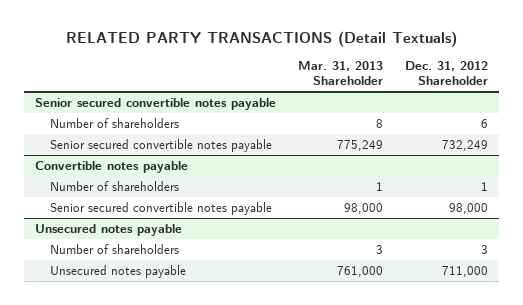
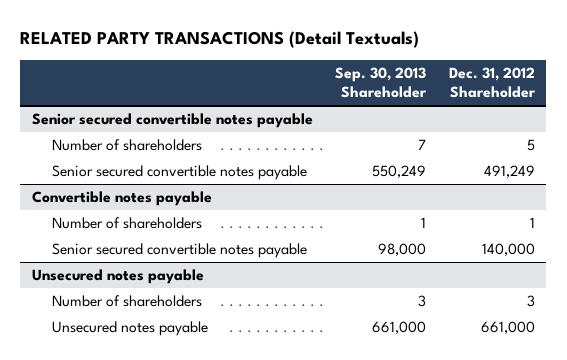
- | Mar. 31, 2013 Shareholder | Dec. 31, 2012 Shareholder
+ | Sep. 30, 2013 Shareholder | Dec. 31, 2012 Shareholder
@ Senior secured convertible notes payable
- Number of shareholders | 8 | 6
- Senior secured convertible notes payable | 775,249 | 732,249
+ Number of shareholders | 7 | 5
+ Senior secured convertible notes payable | 550,249 | 491,249
@ Convertible notes payable
- Senior secured convertible notes payable | 98,000 | 98,000
+ Senior secured convertible notes payable | 98,000 | 140,000
@ Unsecured notes payable
- Unsecured notes payable | 761,000 | 711,000
+ Unsecured notes payable | 661,000 | 661,000

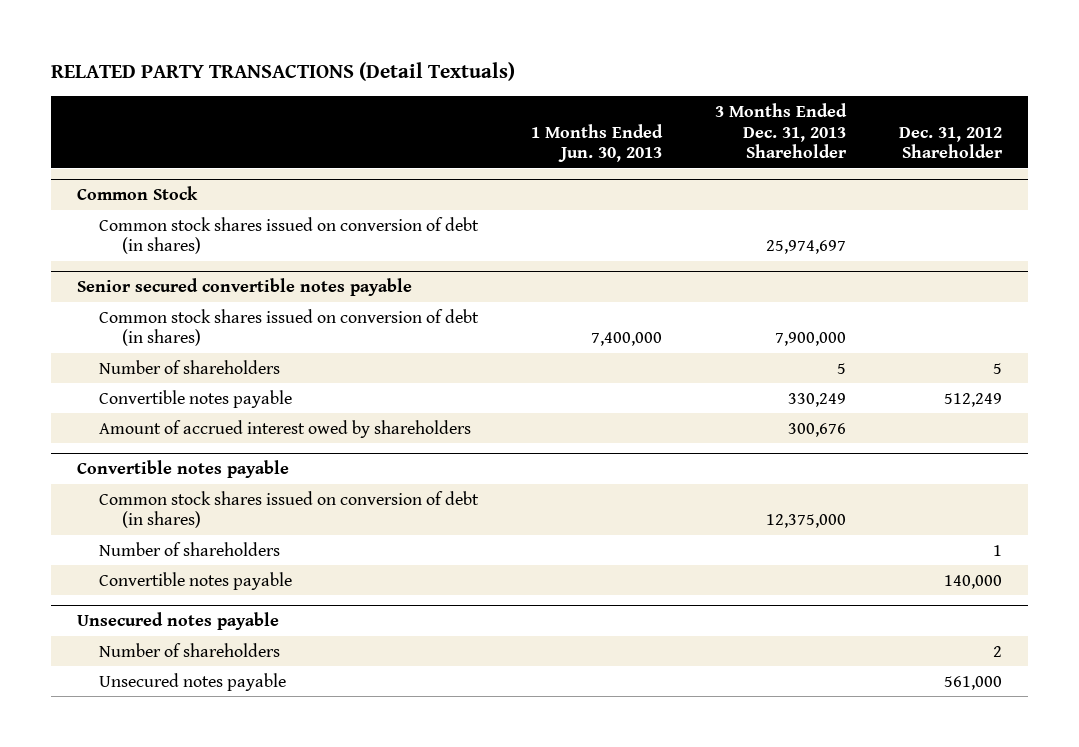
- | Sep. 30, 2013 Shareholder | Dec. 31, 2012 Shareholder
+ | 1 Months Ended Jun. 30, 2013 | 3 Months Ended Dec. 31, 2013 Shareholder | Dec. 31, 2012 Shareholder
+ Common Stock
+ Common stock shares issued on conversion of debt (in shares) | | 25,974,697 |
@ Senior secured convertible notes payable
+ Common stock shares issued on conversion of debt (in shares) | 7,400,000 | 7,900,000 |
- Senior secured convertible notes payable | 550,249 | 491,249
+ Convertible notes payable | | 330,249 | 512,249
+ Amount of accrued interest owed by shareholders | | 300,676 |
@ Convertible notes payable
+ Common stock shares issued on conversion of debt (in shares) | | 12,375,000 |
- Senior secured convertible notes payable | 98,000 | 140,000
+ Convertible notes payable | | | 140,000
@ Unsecured notes payable
- Number of shareholders | 3 | 3
- Unsecured notes payable | 661,000 | 661,000
+ Number of shareholders | | | 2
+ Unsecured notes payable | | | 561,000

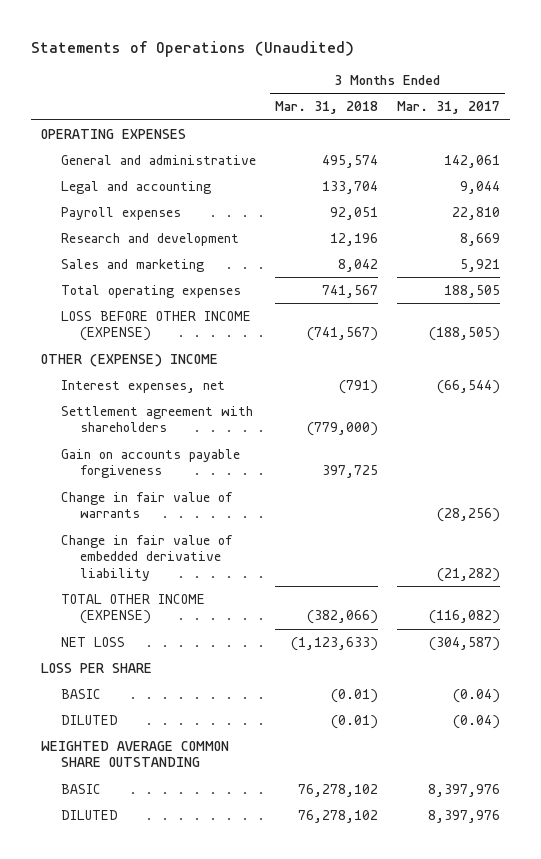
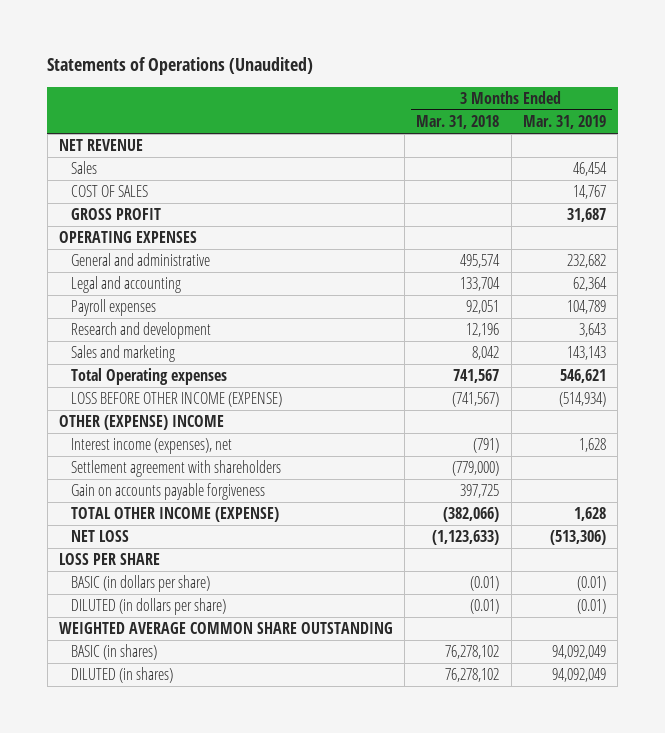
- | 3 Months Ended Mar. 31, 2018 | 3 Months Ended Mar. 31, 2017
+ | 3 Months Ended Mar. 31, 2018 | 3 Months Ended Mar. 31, 2019
+ NET REVENUE
+ Sales | | 46,454
+ COST OF SALES | | 14,767
+ GROSS PROFIT | | 31,687
- Total operating expenses | 741,567 | 188,505
+ Total Operating expenses | 741,567 | 546,621
- Interest expenses, net | (791) | (66,544)
+ Interest income (expenses), net | (791) | 1,628
- Change in fair value of warrants | | (28,256)
- Change in fair value of embedded derivative liability | | (21,282)
- BASIC | (0.01) | (0.04)
- DILUTED | (0.01) | (0.04)
+ BASIC (in dollars per share) | (0.01) | (0.01)
+ DILUTED (in dollars per share) | (0.01) | (0.01)
- BASIC | 76,278,102 | 8,397,976
- DILUTED | 76,278,102 | 8,397,976
+ BASIC (in shares) | 76,278,102 | 94,092,049
+ DILUTED (in shares) | 76,278,102 | 94,092,049

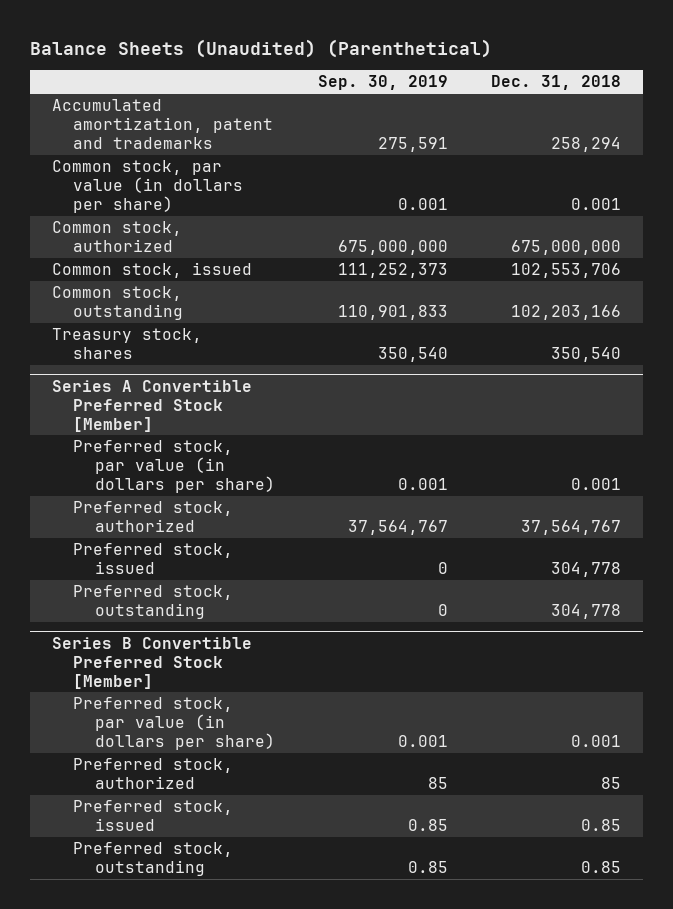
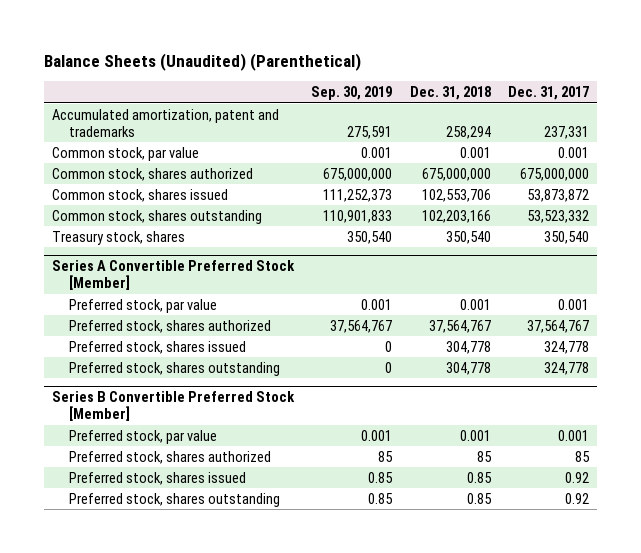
- | Sep. 30, 2019 | Dec. 31, 2018
+ | Sep. 30, 2019 | Dec. 31, 2018 | Dec. 31, 2017
- Common stock, par value (in dollars per share) | 0.001 | 0.001
- Common stock, authorized | 675,000,000 | 675,000,000
- Common stock, issued | 111,252,373 | 102,553,706
- Common stock, outstanding | 110,901,833 | 102,203,166
+ Common stock, par value | 0.001 | 0.001 | 0.001
+ Common stock, shares authorized | 675,000,000 | 675,000,000 | 675,000,000
+ Common stock, shares issued | 111,252,373 | 102,553,706 | 53,873,872
+ Common stock, shares outstanding | 110,901,833 | 102,203,166 | 53,523,332
@ Series A Convertible Preferred Stock [Member]
- Preferred stock, par value (in dollars per share) | 0.001 | 0.001
- Preferred stock, authorized | 37,564,767 | 37,564,767
- Preferred stock, issued | 0 | 304,778
- Preferred stock, outstanding | 0 | 304,778
+ Preferred stock, par value | 0.001 | 0.001 | 0.001
+ Preferred stock, shares authorized | 37,564,767 | 37,564,767 | 37,564,767
+ Preferred stock, shares issued | 0 | 304,778 | 324,778
+ Preferred stock, shares outstanding | 0 | 304,778 | 324,778
@ Series B Convertible Preferred Stock [Member]
- Preferred stock, par value (in dollars per share) | 0.001 | 0.001
- Preferred stock, authorized | 85 | 85
- Preferred stock, issued | 0.85 | 0.85
- Preferred stock, outstanding | 0.85 | 0.85
+ Preferred stock, par value | 0.001 | 0.001 | 0.001
+ Preferred stock, shares authorized | 85 | 85 | 85
+ Preferred stock, shares issued | 0.85 | 0.85 | 0.92
+ Preferred stock, shares outstanding | 0.85 | 0.85 | 0.92

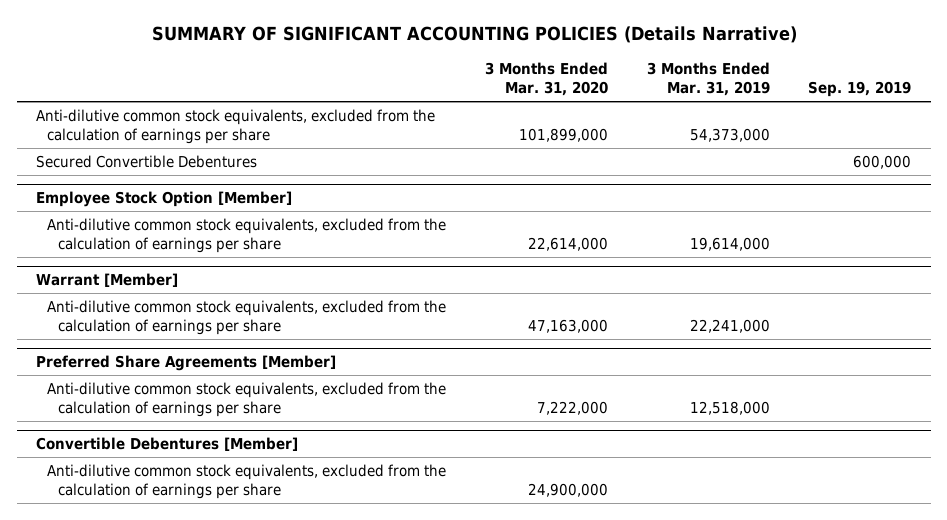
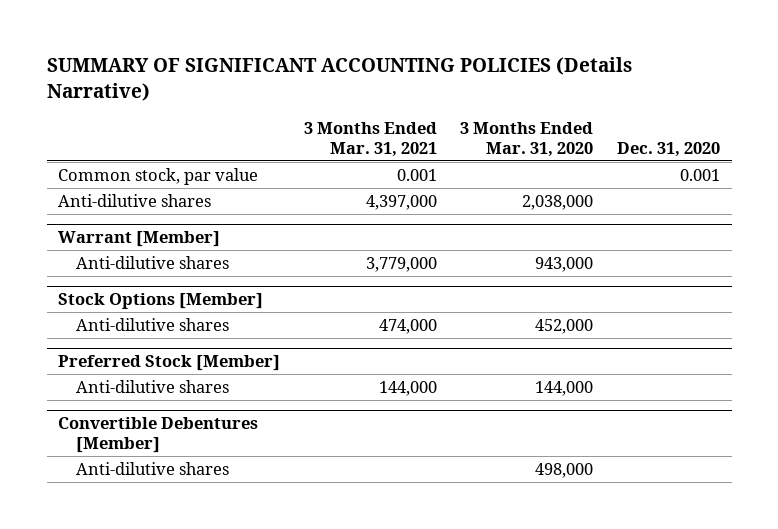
- | 3 Months Ended Mar. 31, 2020 | 3 Months Ended Mar. 31, 2019 | Sep. 19, 2019
+ | 3 Months Ended Mar. 31, 2021 | 3 Months Ended Mar. 31, 2020 | Dec. 31, 2020
- Anti-dilutive common stock equivalents, excluded from the calculation of earnings per share | 101,899,000 | 54,373,000 |
- Secured Convertible Debentures | | | 600,000
- Employee Stock Option [Member]
- Anti-dilutive common stock equivalents, excluded from the calculation of earnings per share | 22,614,000 | 19,614,000 |
+ Common stock, par value | 0.001 | | 0.001
+ Anti-dilutive shares | 4,397,000 | 2,038,000 |
@ Warrant [Member]
- Anti-dilutive common stock equivalents, excluded from the calculation of earnings per share | 47,163,000 | 22,241,000 |
- Preferred Share Agreements [Member]
- Anti-dilutive common stock equivalents, excluded from the calculation of earnings per share | 7,222,000 | 12,518,000 |
@ Warrant [Member]
+ Anti-dilutive shares | 3,779,000 | 943,000 |
+ Stock Options [Member]
+ Anti-dilutive shares | 474,000 | 452,000 |
+ Preferred Stock [Member]
+ Anti-dilutive shares | 144,000 | 144,000 |
@ Convertible Debentures [Member]
- Anti-dilutive common stock equivalents, excluded from the calculation of earnings per share | 24,900,000 | |
+ Anti-dilutive shares | | 498,000 |

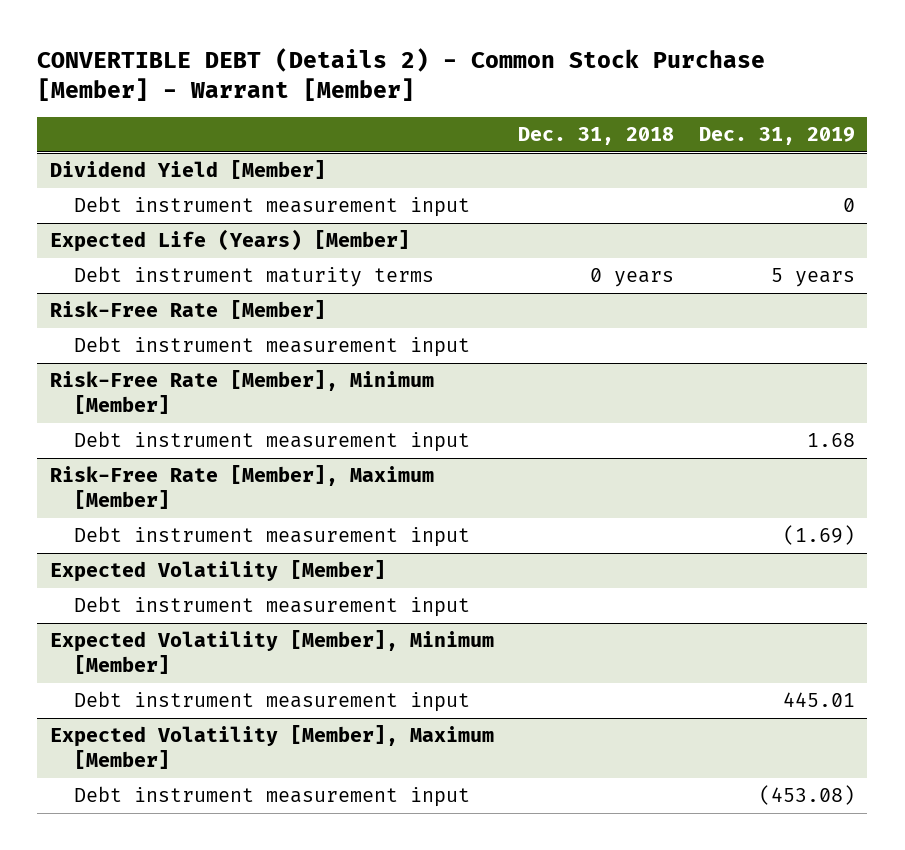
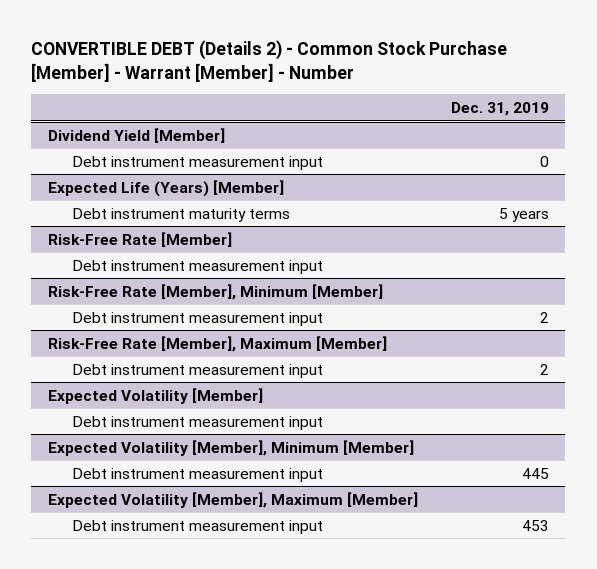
- CONVERTIBLE DEBT (Details 2) - Common Stock Purchase [Member] - Warrant [Member]
+ CONVERTIBLE DEBT (Details 2) - Common Stock Purchase [Member] - Warrant [Member] - Number
- | Dec. 31, 2018 | Dec. 31, 2019
+ | Dec. 31, 2019
@ Risk-Free Rate [Member], Minimum [Member]
- Debt instrument measurement input | | 1.68
+ Debt instrument measurement input | 2
@ Risk-Free Rate [Member], Maximum [Member]
- Debt instrument measurement input | | (1.69)
+ Debt instrument measurement input | 2
@ Expected Volatility [Member], Minimum [Member]
- Debt instrument measurement input | | 445.01
+ Debt instrument measurement input | 445
@ Expected Volatility [Member], Maximum [Member]
- Debt instrument measurement input | | (453.08)
+ Debt instrument measurement input | 453

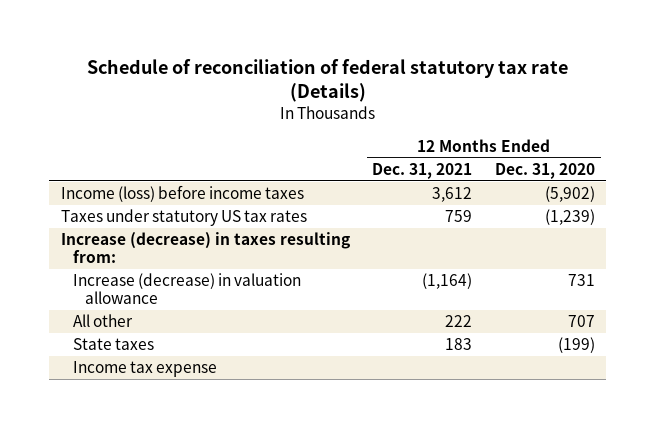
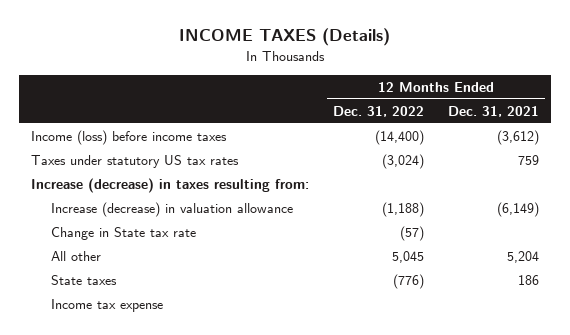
- Schedule of reconciliation of federal statutory tax rate (Details)
+ INCOME TAXES (Details)
- | 12 Months Ended Dec. 31, 2021 | 12 Months Ended Dec. 31, 2020
+ | 12 Months Ended Dec. 31, 2022 | 12 Months Ended Dec. 31, 2021
- Income (loss) before income taxes | 3,612 | (5,902)
+ Income (loss) before income taxes | (14,400) | (3,612)
- Increase (decrease) in valuation allowance | (1,164) | 731
- All other | 222 | 707
- State taxes | 183 | (199)
+ Increase (decrease) in valuation allowance | (1,188) | (6,149)
+ Change in State tax rate | (57) |
+ All other | 5,045 | 5,204
+ State taxes | (776) | 186

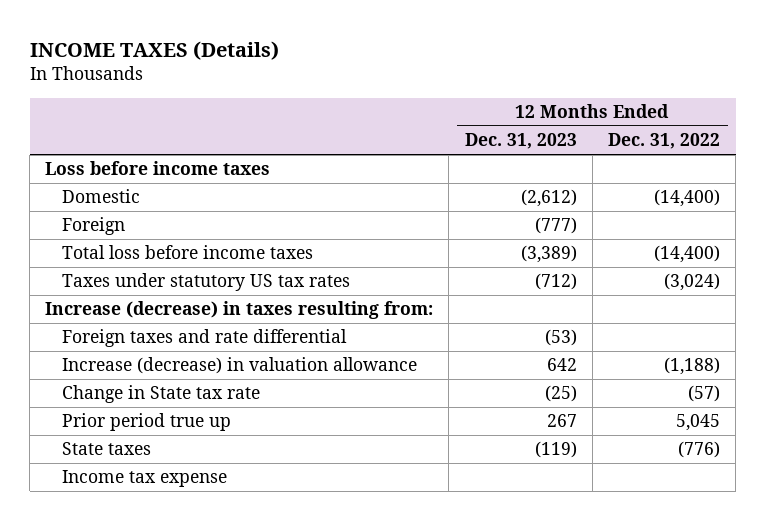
- | 12 Months Ended Dec. 31, 2022 | 12 Months Ended Dec. 31, 2021
+ | 12 Months Ended Dec. 31, 2023 | 12 Months Ended Dec. 31, 2022
- Income (loss) before income taxes | (14,400) | (3,612)
+ Loss before income taxes
+ Domestic | (2,612) | (14,400)
+ Foreign | (777) |
+ Total loss before income taxes | (3,389) | (14,400)
+ Foreign taxes and rate differential | (53) |
- All other | 5,045 | 5,204
+ Prior period true up | 267 | 5,045

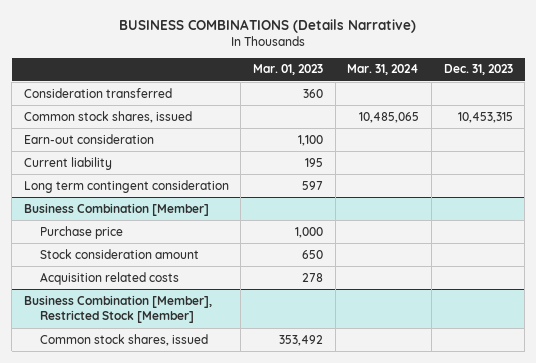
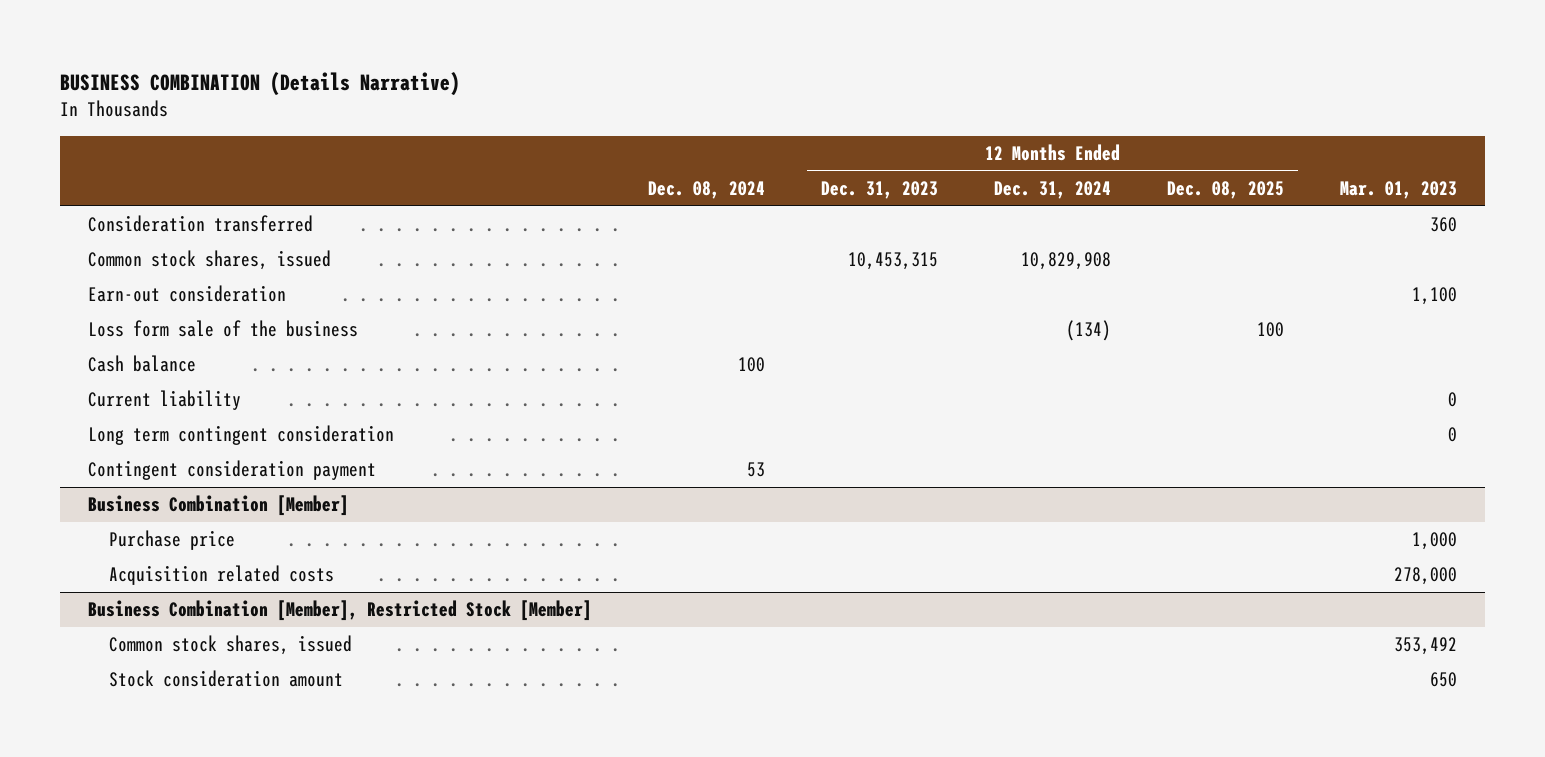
- BUSINESS COMBINATIONS (Details Narrative)
+ BUSINESS COMBINATION (Details Narrative)
- | Mar. 01, 2023 | Mar. 31, 2024 | Dec. 31, 2023
+ | Dec. 08, 2024 | 12 Months Ended Dec. 31, 2023 | 12 Months Ended Dec. 31, 2024 | 12 Months Ended Dec. 08, 2025 | Mar. 01, 2023
- Current liability | 195 | |
- Long term contingent consideration | 597 | |
+ Loss form sale of the business | | | (134) | 100 |
+ Cash balance | 100 | | | |
+ Current liability | | | | | 0
+ Long term contingent consideration | | | | | 0
+ Contingent consideration payment | 53 | | | |
@ Business Combination [Member]
- Stock consideration amount | 650 | |
- Acquisition related costs | 278 | |
+ Acquisition related costs | | | | | 278,000
@ Business Combination [Member], Restricted Stock [Member]
+ Stock consideration amount | | | | | 650

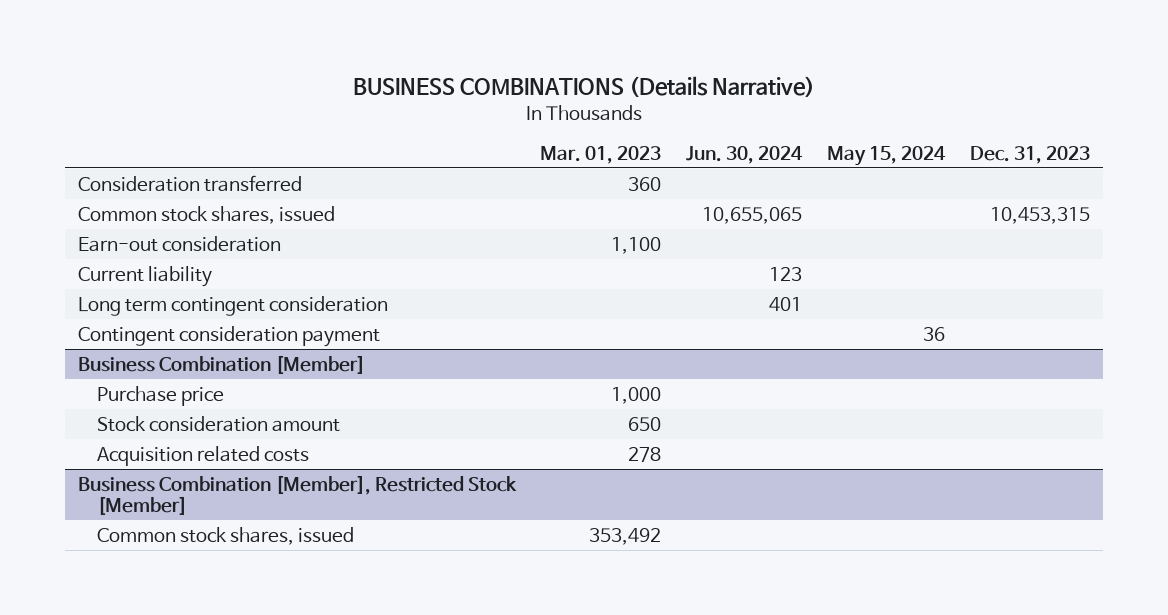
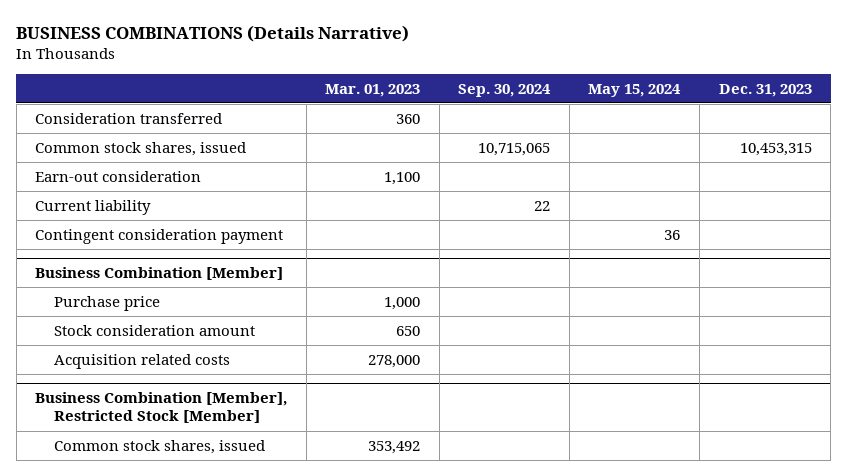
- | Mar. 01, 2023 | Jun. 30, 2024 | May 15, 2024 | Dec. 31, 2023
+ | Mar. 01, 2023 | Sep. 30, 2024 | May 15, 2024 | Dec. 31, 2023
- Long term contingent consideration | | 401 | |
@ Business Combination [Member]
- Acquisition related costs | 278 | | |
+ Acquisition related costs | 278,000 | | |

